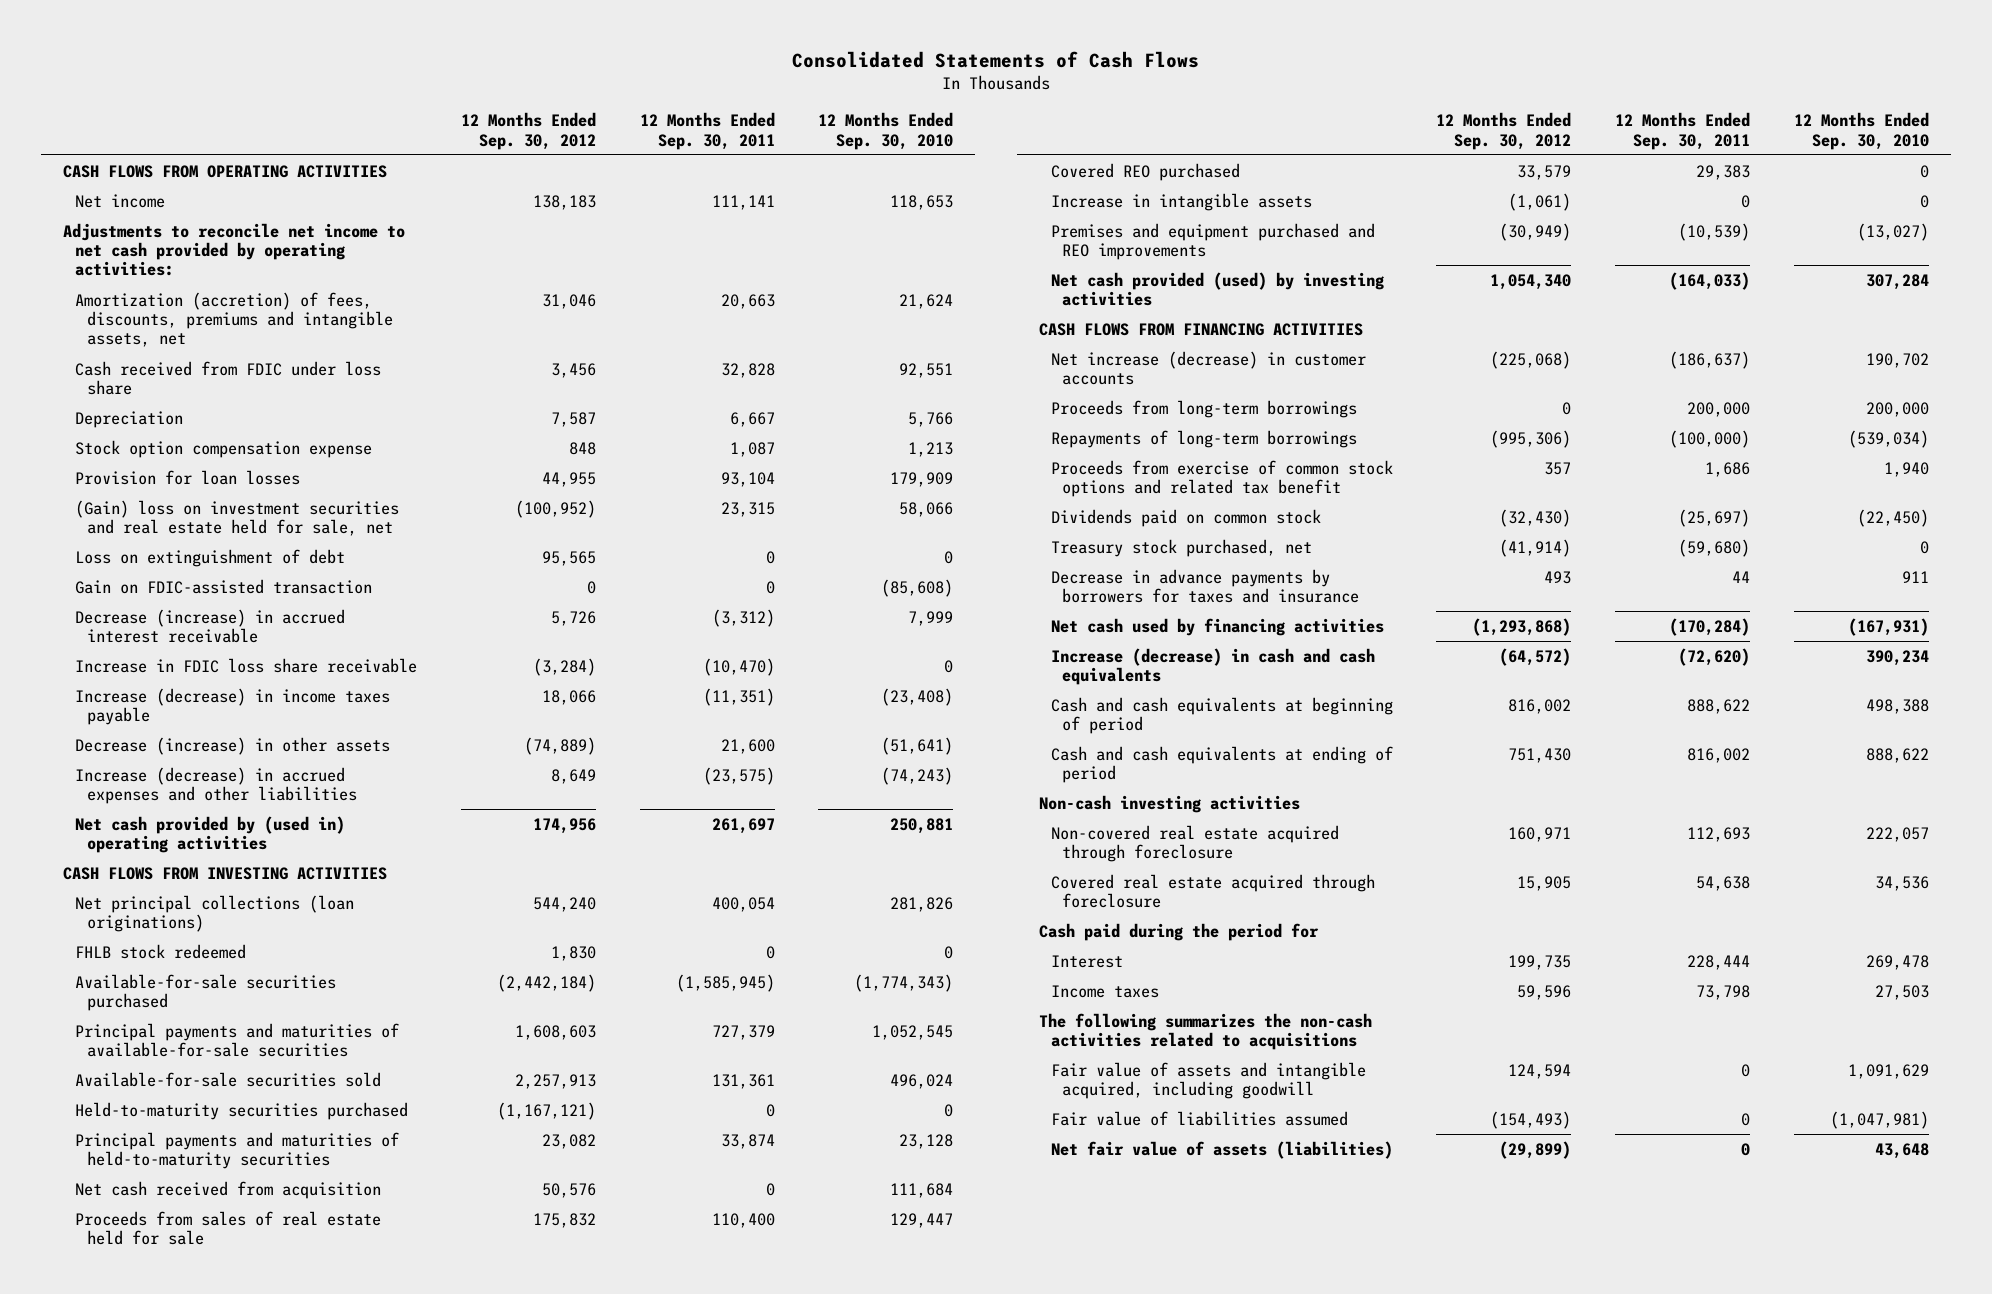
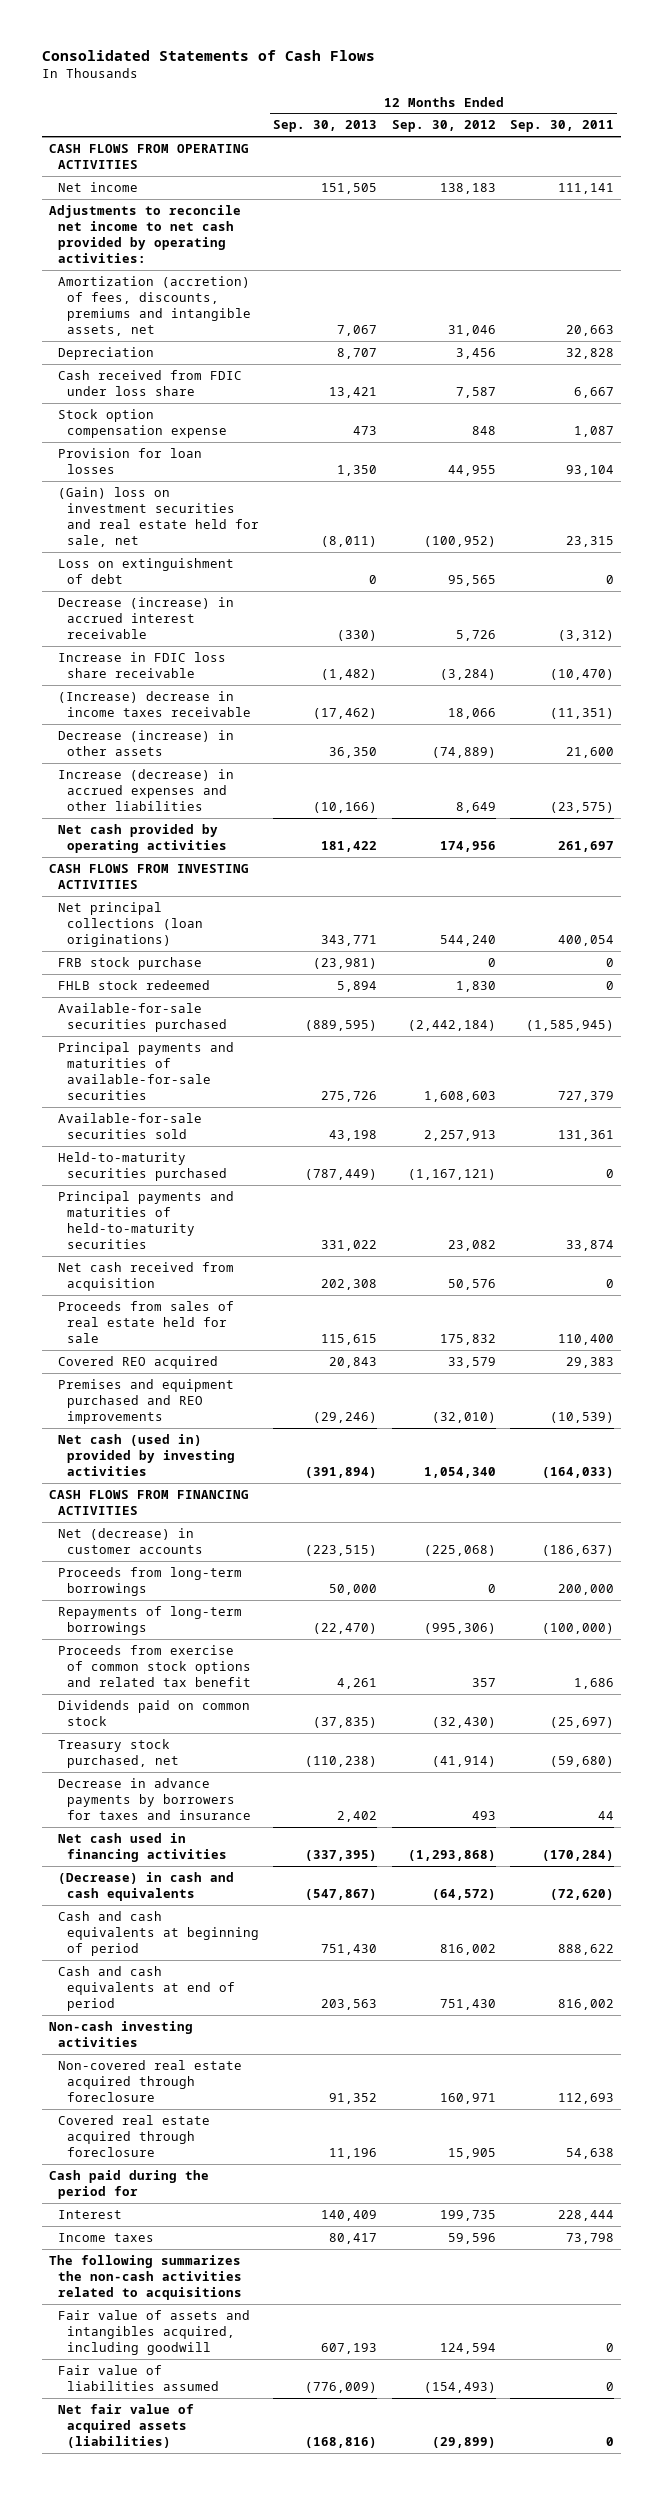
- | 12 Months Ended Sep. 30, 2012 | 12 Months Ended Sep. 30, 2011 | 12 Months Ended Sep. 30, 2010
+ | 12 Months Ended Sep. 30, 2013 | 12 Months Ended Sep. 30, 2012 | 12 Months Ended Sep. 30, 2011
- Cash received from FDIC under loss share | 3,456 | 32,828 | 92,551
- Depreciation | 7,587 | 6,667 | 5,766
+ Depreciation | 8,707 | 3,456 | 32,828
+ Cash received from FDIC under loss share | 13,421 | 7,587 | 6,667
- Gain on FDIC-assisted transaction | 0 | 0 | (85,608)
- Increase (decrease) in income taxes payable | 18,066 | (11,351) | (23,408)
+ (Increase) decrease in income taxes receivable | (17,462) | 18,066 | (11,351)
- Net cash provided by (used in) operating activities | 174,956 | 261,697 | 250,881
+ Net cash provided by operating activities | 181,422 | 174,956 | 261,697
+ FRB stock purchase | (23,981) | 0 | 0
- Covered REO purchased | 33,579 | 29,383 | 0
- Increase in intangible assets | (1,061) | 0 | 0
- Premises and equipment purchased and REO improvements | (30,949) | (10,539) | (13,027)
- Net cash provided (used) by investing activities | 1,054,340 | (164,033) | 307,284
+ Covered REO acquired | 20,843 | 33,579 | 29,383
+ Premises and equipment purchased and REO improvements | (29,246) | (32,010) | (10,539)
+ Net cash (used in) provided by investing activities | (391,894) | 1,054,340 | (164,033)
- Net increase (decrease) in customer accounts | (225,068) | (186,637) | 190,702
+ Net (decrease) in customer accounts | (223,515) | (225,068) | (186,637)
- Net cash used by financing activities | (1,293,868) | (170,284) | (167,931)
- Increase (decrease) in cash and cash equivalents | (64,572) | (72,620) | 390,234
+ Net cash used in financing activities | (337,395) | (1,293,868) | (170,284)
+ (Decrease) in cash and cash equivalents | (547,867) | (64,572) | (72,620)
- Cash and cash equivalents at ending of period | 751,430 | 816,002 | 888,622
+ Cash and cash equivalents at end of period | 203,563 | 751,430 | 816,002
- Fair value of assets and intangible acquired, including goodwill | 124,594 | 0 | 1,091,629
+ Fair value of assets and intangibles acquired, including goodwill | 607,193 | 124,594 | 0
- Net fair value of assets (liabilities) | (29,899) | 0 | 43,648
+ Net fair value of acquired assets (liabilities) | (168,816) | (29,899) | 0

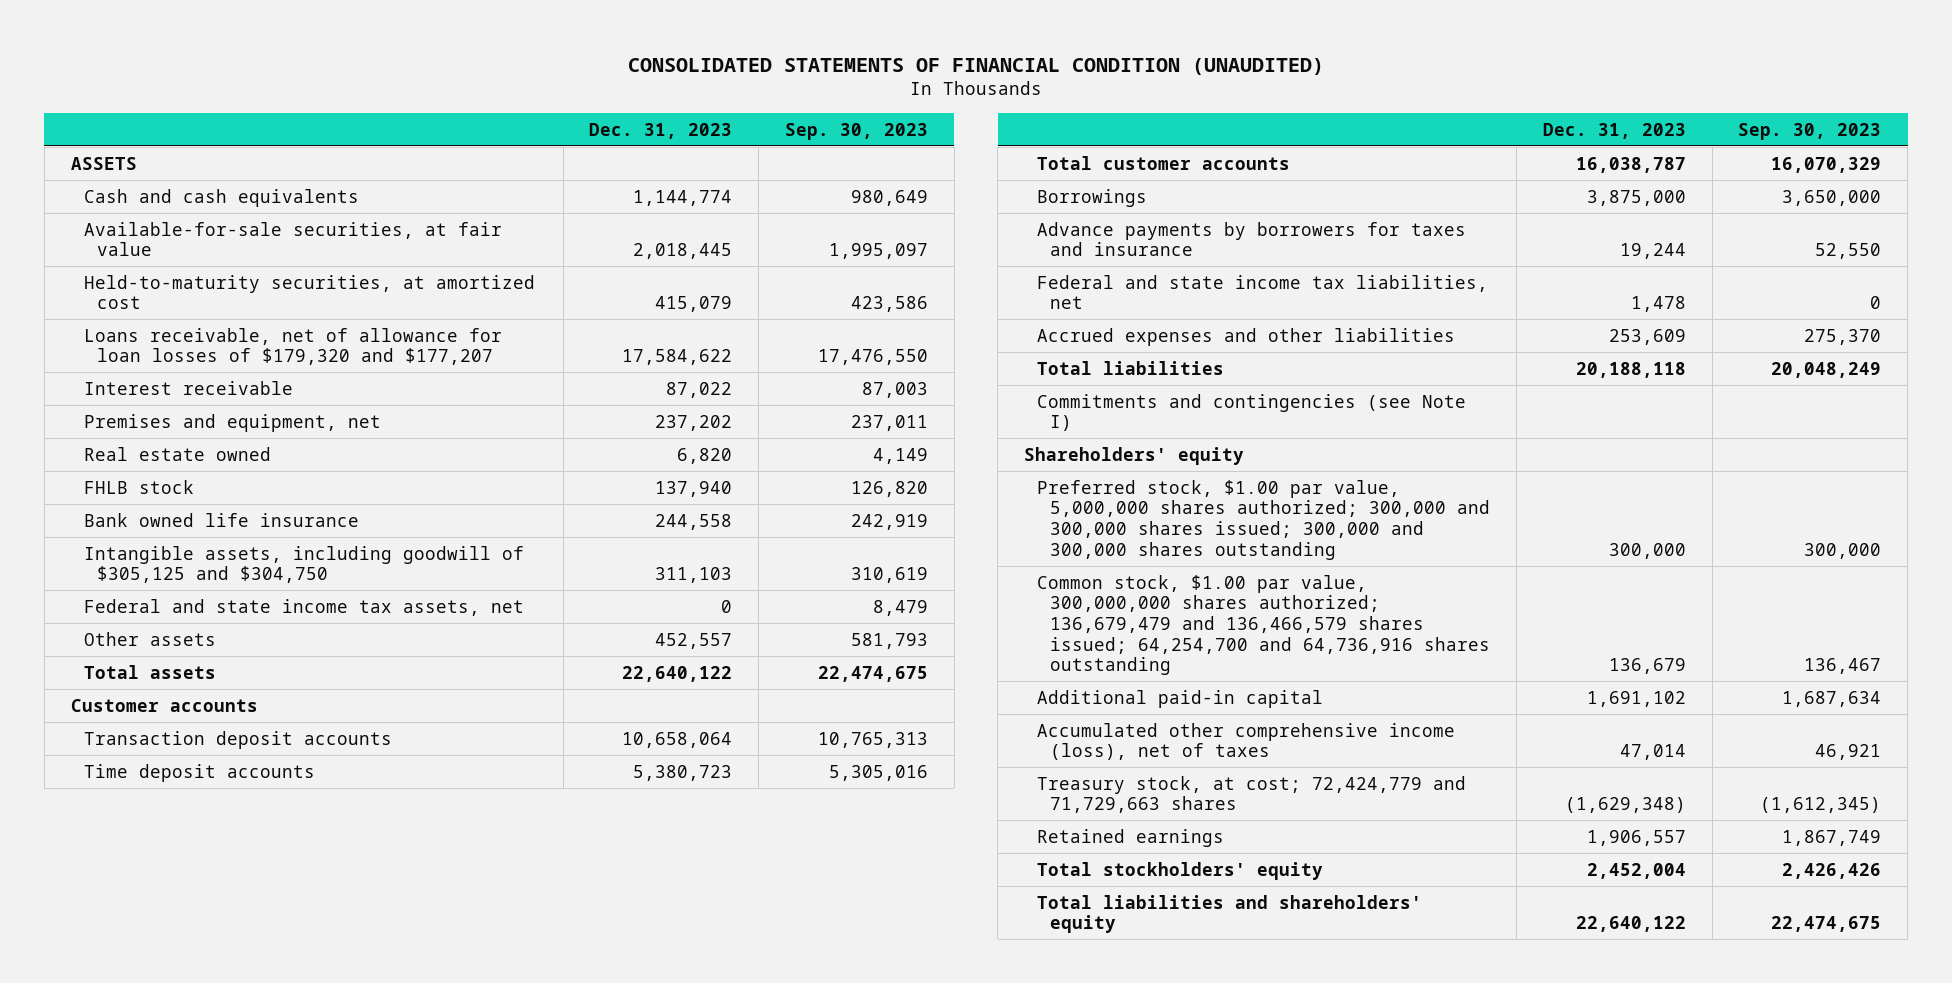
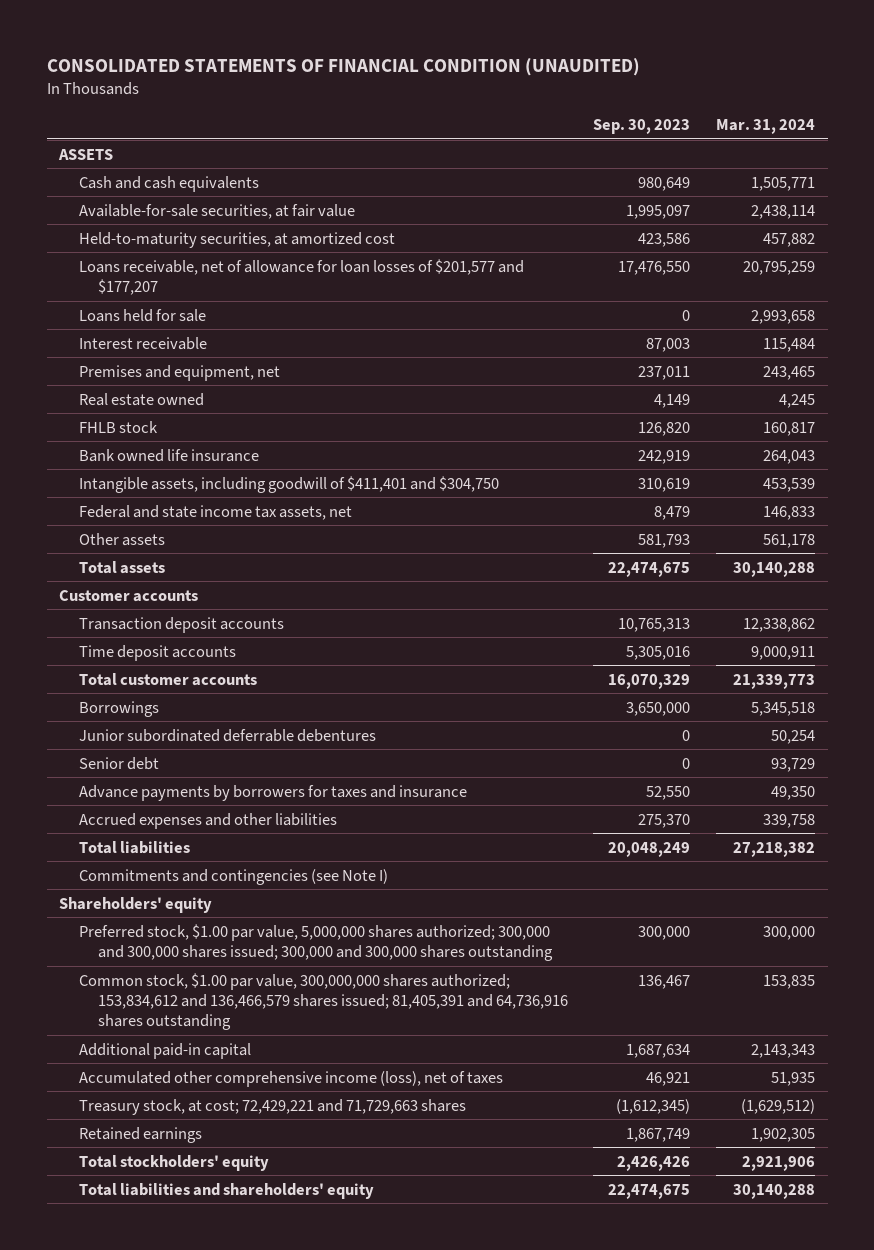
- | Dec. 31, 2023 | Sep. 30, 2023
+ | Sep. 30, 2023 | Mar. 31, 2024
- Loans receivable, net of allowance for loan losses of $179,320 and $177,207 | 17,584,622 | 17,476,550
+ Loans receivable, net of allowance for loan losses of $201,577 and $177,207 | 17,476,550 | 20,795,259
+ Loans held for sale | 0 | 2,993,658
- Intangible assets, including goodwill of $305,125 and $304,750 | 311,103 | 310,619
+ Intangible assets, including goodwill of $411,401 and $304,750 | 310,619 | 453,539
+ Junior subordinated deferrable debentures | 0 | 50,254
+ Senior debt | 0 | 93,729
- Federal and state income tax liabilities, net | 1,478 | 0
- Common stock, $1.00 par value, 300,000,000 shares authorized; 136,679,479 and 136,466,579 shares issued; 64,254,700 and 64,736,916 shares outstanding | 136,679 | 136,467
+ Common stock, $1.00 par value, 300,000,000 shares authorized; 153,834,612 and 136,466,579 shares issued; 81,405,391 and 64,736,916 shares outstanding | 136,467 | 153,835
- Treasury stock, at cost; 72,424,779 and 71,729,663 shares | (1,629,348) | (1,612,345)
+ Treasury stock, at cost; 72,429,221 and 71,729,663 shares | (1,612,345) | (1,629,512)

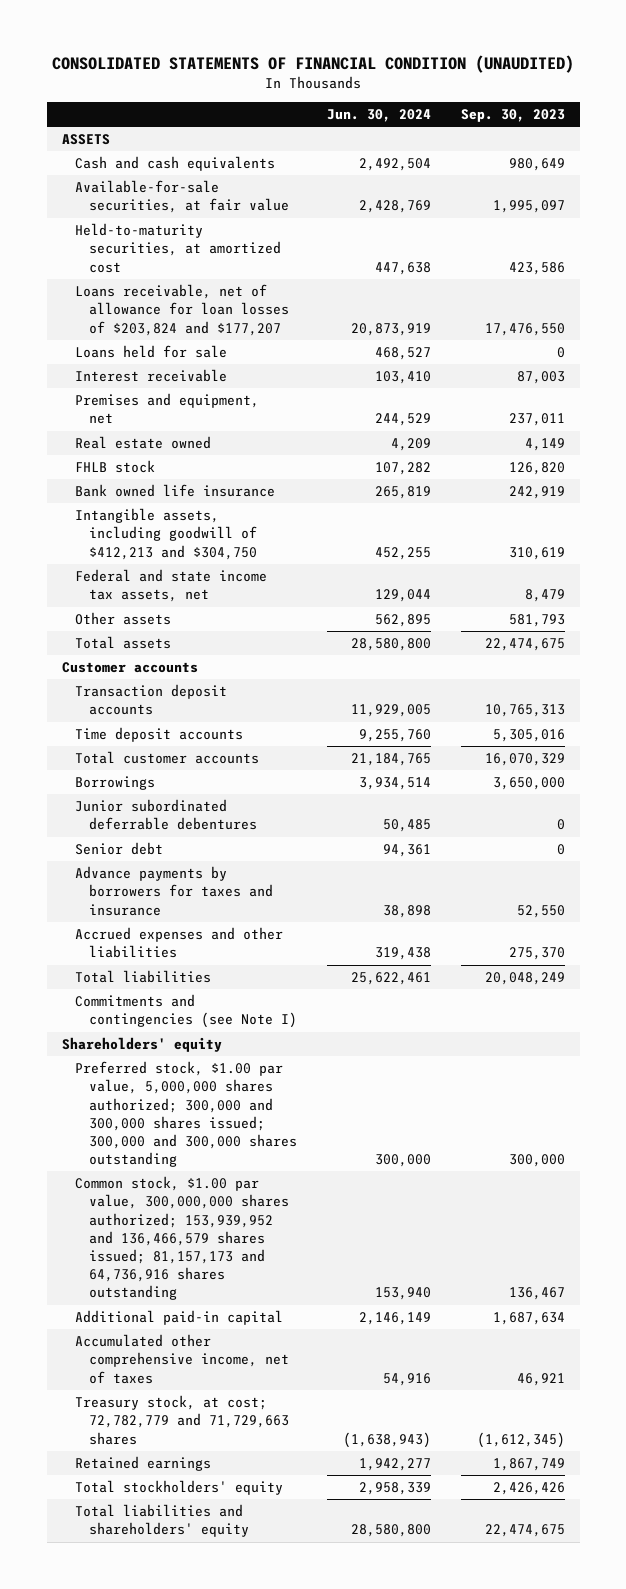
- | Sep. 30, 2023 | Mar. 31, 2024
+ | Jun. 30, 2024 | Sep. 30, 2023
- Loans receivable, net of allowance for loan losses of $201,577 and $177,207 | 17,476,550 | 20,795,259
+ Loans receivable, net of allowance for loan losses of $203,824 and $177,207 | 20,873,919 | 17,476,550
- Intangible assets, including goodwill of $411,401 and $304,750 | 310,619 | 453,539
+ Intangible assets, including goodwill of $412,213 and $304,750 | 452,255 | 310,619
- Common stock, $1.00 par value, 300,000,000 shares authorized; 153,834,612 and 136,466,579 shares issued; 81,405,391 and 64,736,916 shares outstanding | 136,467 | 153,835
+ Common stock, $1.00 par value, 300,000,000 shares authorized; 153,939,952 and 136,466,579 shares issued; 81,157,173 and 64,736,916 shares outstanding | 153,940 | 136,467
- Accumulated other comprehensive income (loss), net of taxes | 46,921 | 51,935
- Treasury stock, at cost; 72,429,221 and 71,729,663 shares | (1,612,345) | (1,629,512)
+ Accumulated other comprehensive income, net of taxes | 54,916 | 46,921
+ Treasury stock, at cost; 72,782,779 and 71,729,663 shares | (1,638,943) | (1,612,345)

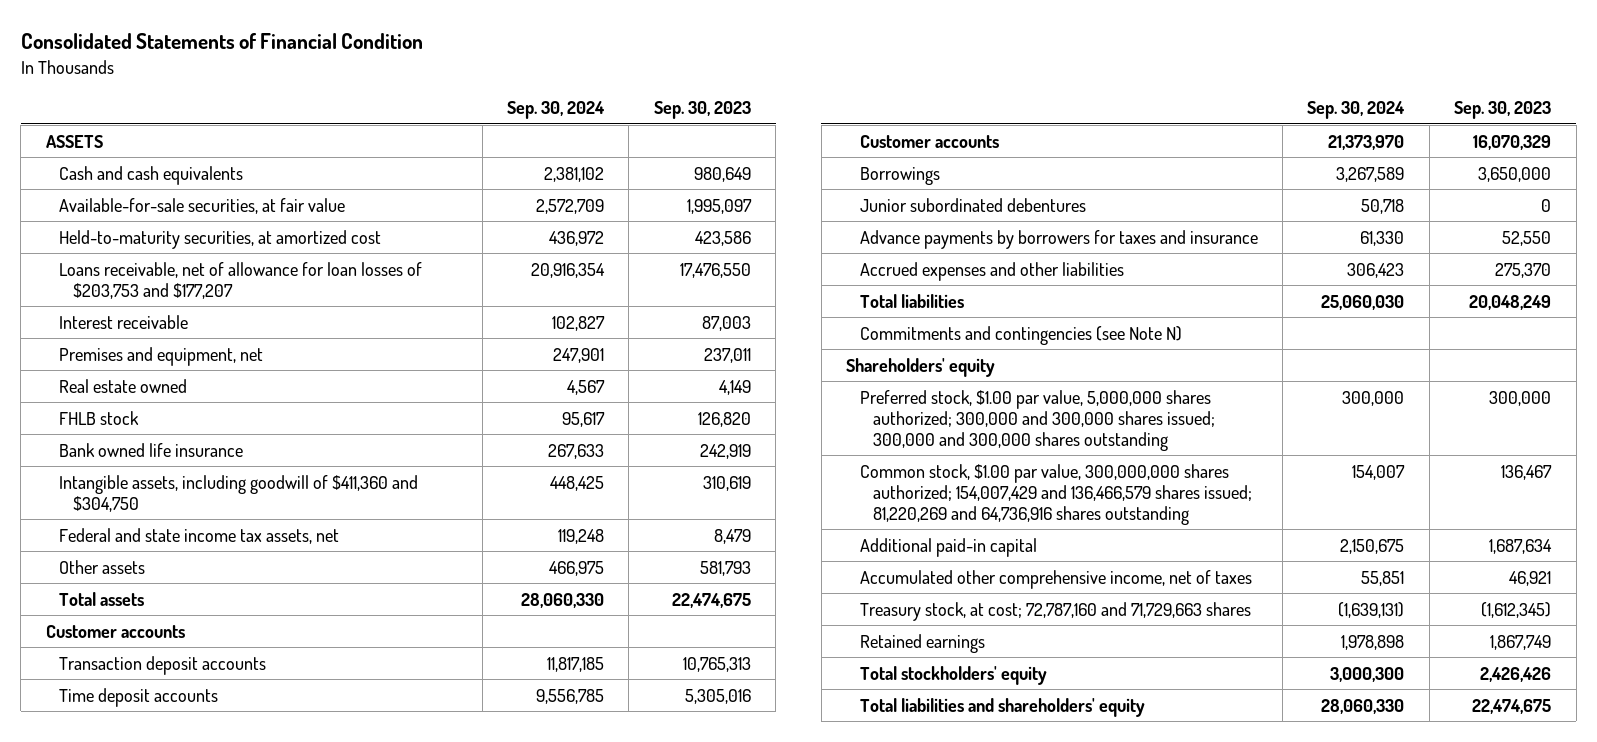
- CONSOLIDATED STATEMENTS OF FINANCIAL CONDITION (UNAUDITED)
+ Consolidated Statements of Financial Condition
- | Jun. 30, 2024 | Sep. 30, 2023
+ | Sep. 30, 2024 | Sep. 30, 2023
- Loans receivable, net of allowance for loan losses of $203,824 and $177,207 | 20,873,919 | 17,476,550
- Loans held for sale | 468,527 | 0
+ Loans receivable, net of allowance for loan losses of $203,753 and $177,207 | 20,916,354 | 17,476,550
- Intangible assets, including goodwill of $412,213 and $304,750 | 452,255 | 310,619
+ Intangible assets, including goodwill of $411,360 and $304,750 | 448,425 | 310,619
- Total customer accounts | 21,184,765 | 16,070,329
+ Customer accounts | 21,373,970 | 16,070,329
- Junior subordinated deferrable debentures | 50,485 | 0
- Senior debt | 94,361 | 0
+ Junior subordinated debentures | 50,718 | 0
- Commitments and contingencies (see Note I)
+ Commitments and contingencies (see Note N)
- Common stock, $1.00 par value, 300,000,000 shares authorized; 153,939,952 and 136,466,579 shares issued; 81,157,173 and 64,736,916 shares outstanding | 153,940 | 136,467
+ Common stock, $1.00 par value, 300,000,000 shares authorized; 154,007,429 and 136,466,579 shares issued; 81,220,269 and 64,736,916 shares outstanding | 154,007 | 136,467
- Treasury stock, at cost; 72,782,779 and 71,729,663 shares | (1,638,943) | (1,612,345)
+ Treasury stock, at cost; 72,787,160 and 71,729,663 shares | (1,639,131) | (1,612,345)

